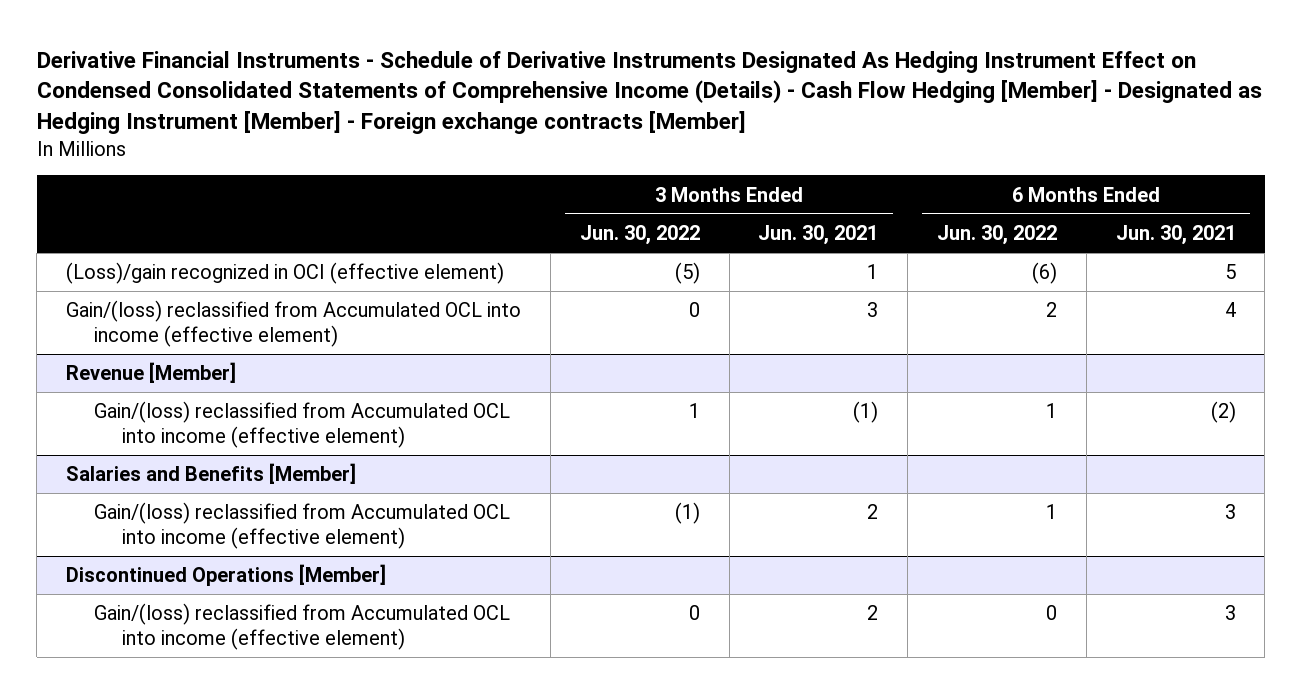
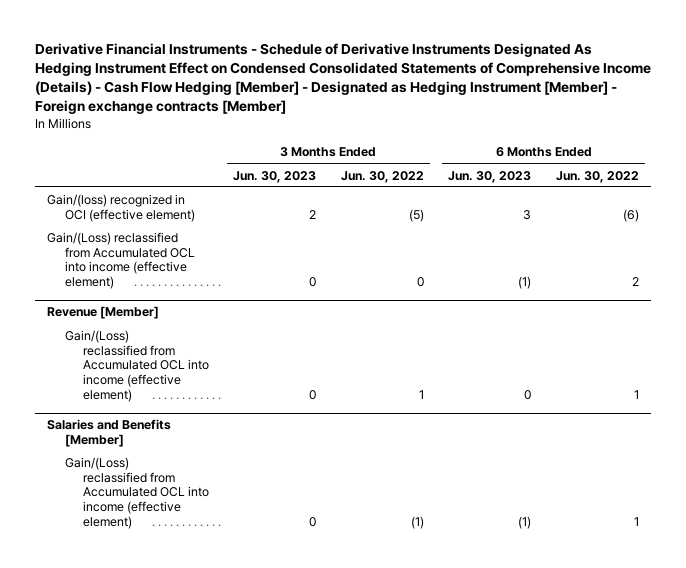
- | 3 Months Ended Jun. 30, 2022 | 3 Months Ended Jun. 30, 2021 | 6 Months Ended Jun. 30, 2022 | 6 Months Ended Jun. 30, 2021
+ | 3 Months Ended Jun. 30, 2023 | 3 Months Ended Jun. 30, 2022 | 6 Months Ended Jun. 30, 2023 | 6 Months Ended Jun. 30, 2022
- (Loss)/gain recognized in OCI (effective element) | (5) | 1 | (6) | 5
- Gain/(loss) reclassified from Accumulated OCL into income (effective element) | 0 | 3 | 2 | 4
+ Gain/(loss) recognized in OCI (effective element) | 2 | (5) | 3 | (6)
+ Gain/(Loss) reclassified from Accumulated OCL into income (effective element) | 0 | 0 | (1) | 2
@ Revenue [Member]
- Gain/(loss) reclassified from Accumulated OCL into income (effective element) | 1 | (1) | 1 | (2)
+ Gain/(Loss) reclassified from Accumulated OCL into income (effective element) | 0 | 1 | 0 | 1
@ Salaries and Benefits [Member]
- Gain/(loss) reclassified from Accumulated OCL into income (effective element) | (1) | 2 | 1 | 3
- Discontinued Operations [Member]
- Gain/(loss) reclassified from Accumulated OCL into income (effective element) | 0 | 2 | 0 | 3
@ Salaries and Benefits [Member]
+ Gain/(Loss) reclassified from Accumulated OCL into income (effective element) | 0 | (1) | (1) | 1

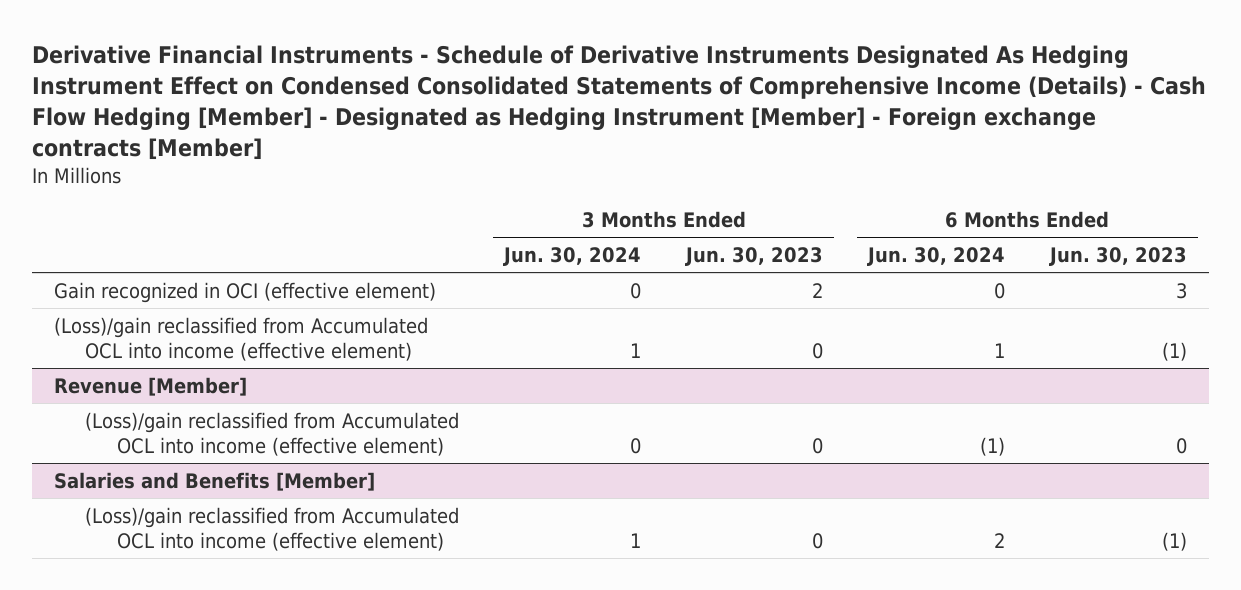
- | 3 Months Ended Jun. 30, 2023 | 3 Months Ended Jun. 30, 2022 | 6 Months Ended Jun. 30, 2023 | 6 Months Ended Jun. 30, 2022
+ | 3 Months Ended Jun. 30, 2024 | 3 Months Ended Jun. 30, 2023 | 6 Months Ended Jun. 30, 2024 | 6 Months Ended Jun. 30, 2023
- Gain/(loss) recognized in OCI (effective element) | 2 | (5) | 3 | (6)
- Gain/(Loss) reclassified from Accumulated OCL into income (effective element) | 0 | 0 | (1) | 2
+ Gain recognized in OCI (effective element) | 0 | 2 | 0 | 3
+ (Loss)/gain reclassified from Accumulated OCL into income (effective element) | 1 | 0 | 1 | (1)
@ Revenue [Member]
- Gain/(Loss) reclassified from Accumulated OCL into income (effective element) | 0 | 1 | 0 | 1
+ (Loss)/gain reclassified from Accumulated OCL into income (effective element) | 0 | 0 | (1) | 0
@ Salaries and Benefits [Member]
- Gain/(Loss) reclassified from Accumulated OCL into income (effective element) | 0 | (1) | (1) | 1
+ (Loss)/gain reclassified from Accumulated OCL into income (effective element) | 1 | 0 | 2 | (1)

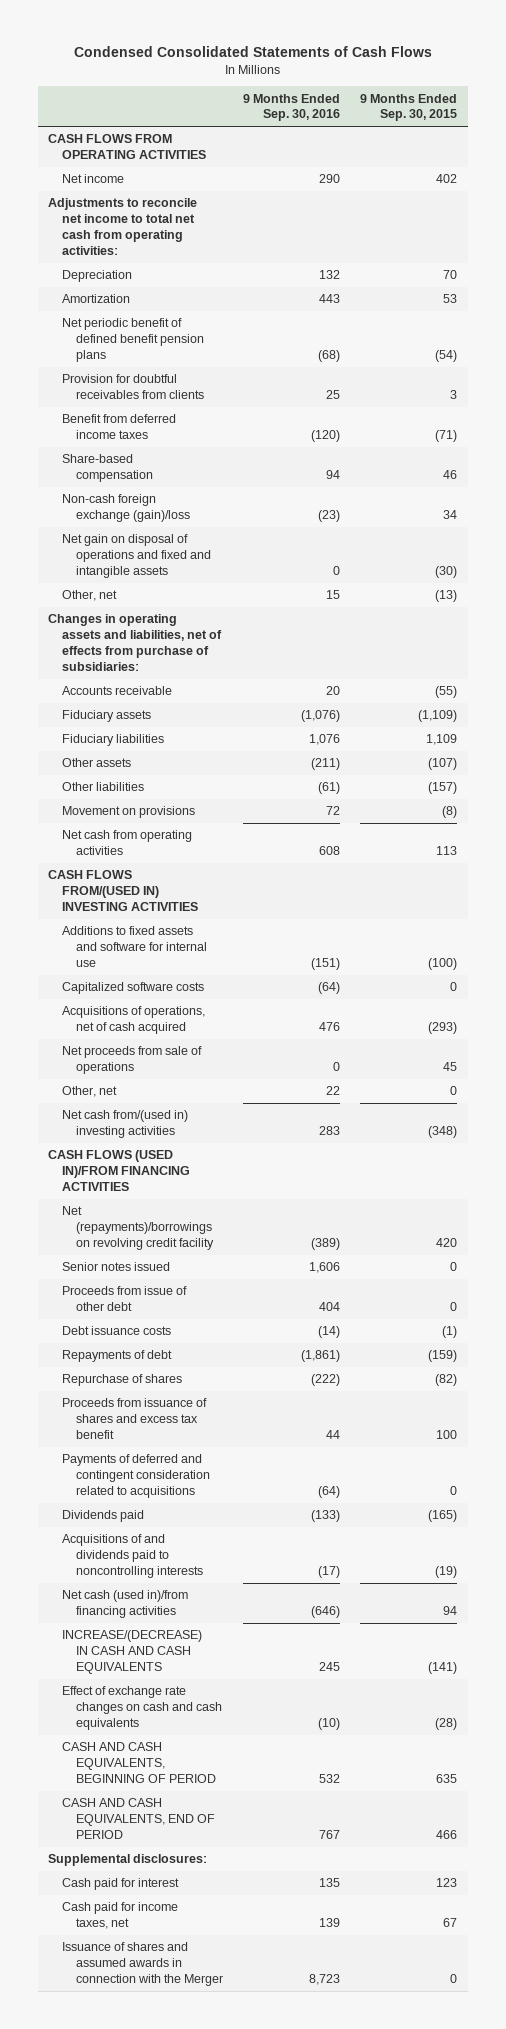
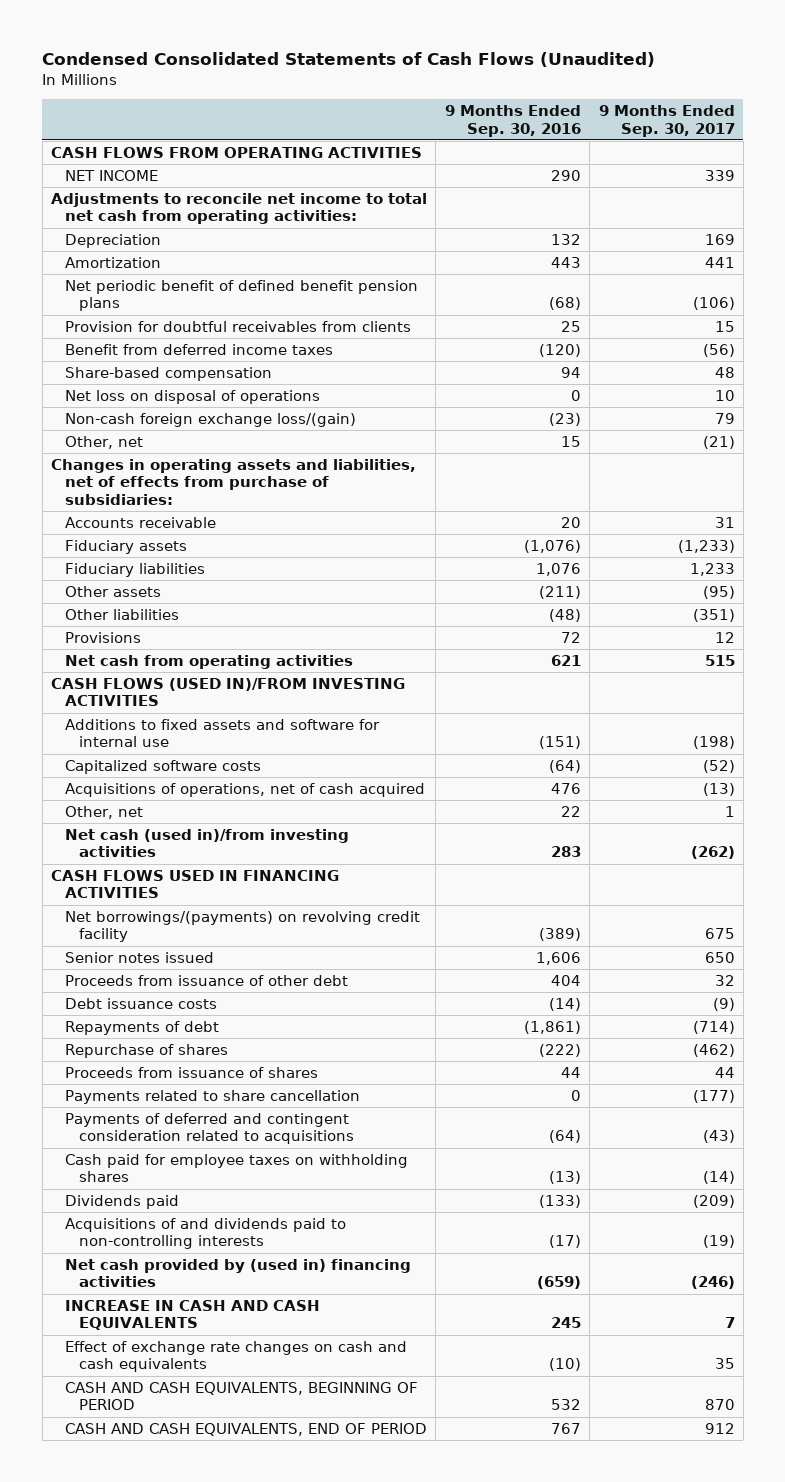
- Condensed Consolidated Statements of Cash Flows
+ Condensed Consolidated Statements of Cash Flows (Unaudited)
- | 9 Months Ended Sep. 30, 2016 | 9 Months Ended Sep. 30, 2015
+ | 9 Months Ended Sep. 30, 2016 | 9 Months Ended Sep. 30, 2017
- Net income | 290 | 402
+ NET INCOME | 290 | 339
- Non-cash foreign exchange (gain)/loss | (23) | 34
- Net gain on disposal of operations and fixed and intangible assets | 0 | (30)
+ Net loss on disposal of operations | 0 | 10
+ Non-cash foreign exchange loss/(gain) | (23) | 79
- Other liabilities | (61) | (157)
- Movement on provisions | 72 | (8)
- Net cash from operating activities | 608 | 113
- CASH FLOWS FROM/(USED IN) INVESTING ACTIVITIES
+ Other liabilities | (48) | (351)
+ Provisions | 72 | 12
+ Net cash from operating activities | 621 | 515
+ CASH FLOWS (USED IN)/FROM INVESTING ACTIVITIES
- Net proceeds from sale of operations | 0 | 45
- Net cash from/(used in) investing activities | 283 | (348)
- CASH FLOWS (USED IN)/FROM FINANCING ACTIVITIES
- Net (repayments)/borrowings on revolving credit facility | (389) | 420
+ Net cash (used in)/from investing activities | 283 | (262)
+ CASH FLOWS USED IN FINANCING ACTIVITIES
+ Net borrowings/(payments) on revolving credit facility | (389) | 675
- Proceeds from issue of other debt | 404 | 0
+ Proceeds from issuance of other debt | 404 | 32
- Proceeds from issuance of shares and excess tax benefit | 44 | 100
+ Proceeds from issuance of shares | 44 | 44
+ Payments related to share cancellation | 0 | (177)
+ Cash paid for employee taxes on withholding shares | (13) | (14)
- Acquisitions of and dividends paid to noncontrolling interests | (17) | (19)
- Net cash (used in)/from financing activities | (646) | 94
- INCREASE/(DECREASE) IN CASH AND CASH EQUIVALENTS | 245 | (141)
+ Acquisitions of and dividends paid to non-controlling interests | (17) | (19)
+ Net cash provided by (used in) financing activities | (659) | (246)
+ INCREASE IN CASH AND CASH EQUIVALENTS | 245 | 7
- Supplemental disclosures:
- Cash paid for interest | 135 | 123
- Cash paid for income taxes, net | 139 | 67
- Issuance of shares and assumed awards in connection with the Merger | 8,723 | 0

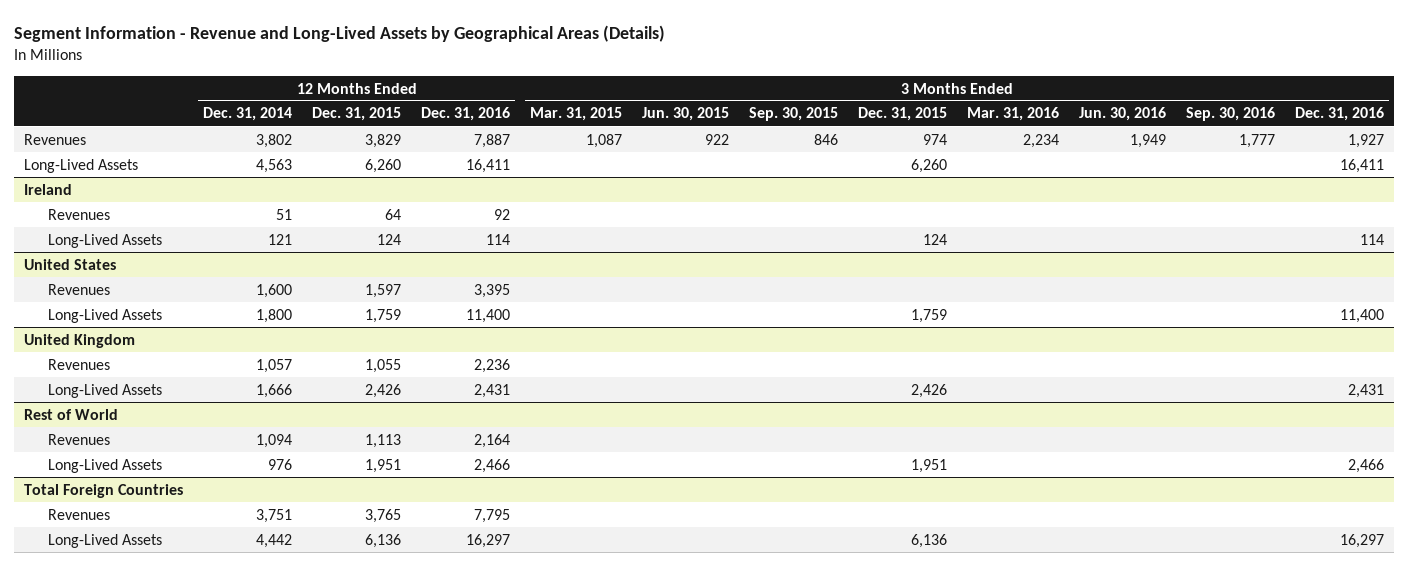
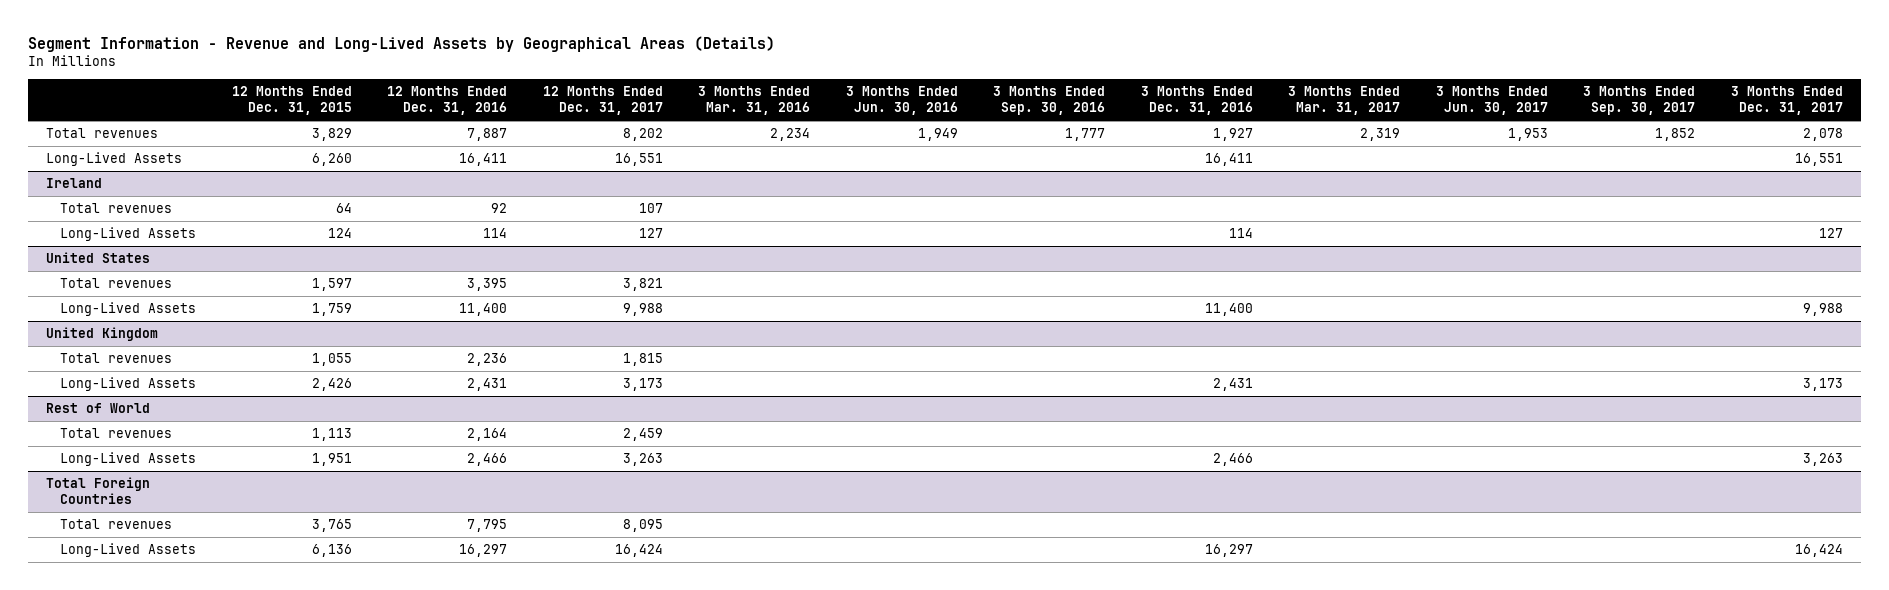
- | 12 Months Ended Dec. 31, 2014 | 12 Months Ended Dec. 31, 2015 | 12 Months Ended Dec. 31, 2016 | 3 Months Ended Mar. 31, 2015 | 3 Months Ended Jun. 30, 2015 | 3 Months Ended Sep. 30, 2015 | 3 Months Ended Dec. 31, 2015 | 3 Months Ended Mar. 31, 2016 | 3 Months Ended Jun. 30, 2016 | 3 Months Ended Sep. 30, 2016 | 3 Months Ended Dec. 31, 2016
+ | 12 Months Ended Dec. 31, 2015 | 12 Months Ended Dec. 31, 2016 | 12 Months Ended Dec. 31, 2017 | 3 Months Ended Mar. 31, 2016 | 3 Months Ended Jun. 30, 2016 | 3 Months Ended Sep. 30, 2016 | 3 Months Ended Dec. 31, 2016 | 3 Months Ended Mar. 31, 2017 | 3 Months Ended Jun. 30, 2017 | 3 Months Ended Sep. 30, 2017 | 3 Months Ended Dec. 31, 2017
- Revenues | 3,802 | 3,829 | 7,887 | 1,087 | 922 | 846 | 974 | 2,234 | 1,949 | 1,777 | 1,927
+ Total revenues | 3,829 | 7,887 | 8,202 | 2,234 | 1,949 | 1,777 | 1,927 | 2,319 | 1,953 | 1,852 | 2,078
@ Ireland
- Revenues | 51 | 64 | 92 | | | | | | | |
+ Total revenues | 64 | 92 | 107 | | | | | | | |
@ United States
- Revenues | 1,600 | 1,597 | 3,395 | | | | | | | |
+ Total revenues | 1,597 | 3,395 | 3,821 | | | | | | | |
@ United Kingdom
- Revenues | 1,057 | 1,055 | 2,236 | | | | | | | |
+ Total revenues | 1,055 | 2,236 | 1,815 | | | | | | | |
@ Rest of World
- Revenues | 1,094 | 1,113 | 2,164 | | | | | | | |
+ Total revenues | 1,113 | 2,164 | 2,459 | | | | | | | |
@ Total Foreign Countries
- Revenues | 3,751 | 3,765 | 7,795 | | | | | | | |
+ Total revenues | 3,765 | 7,795 | 8,095 | | | | | | | |

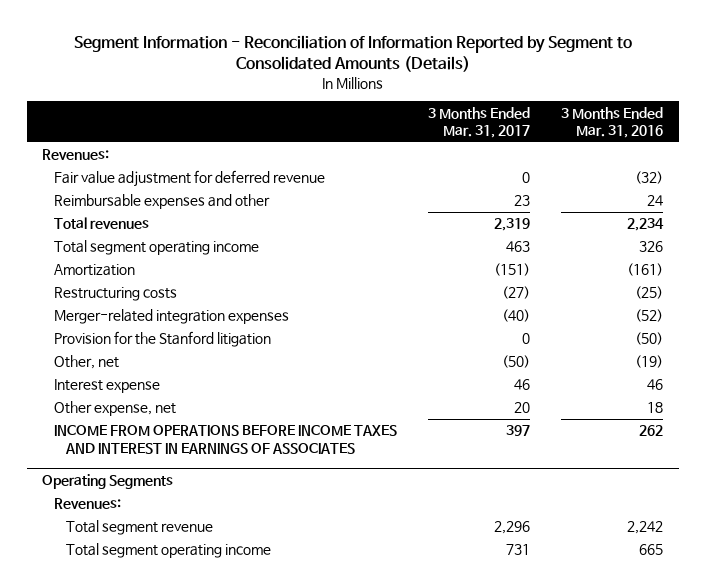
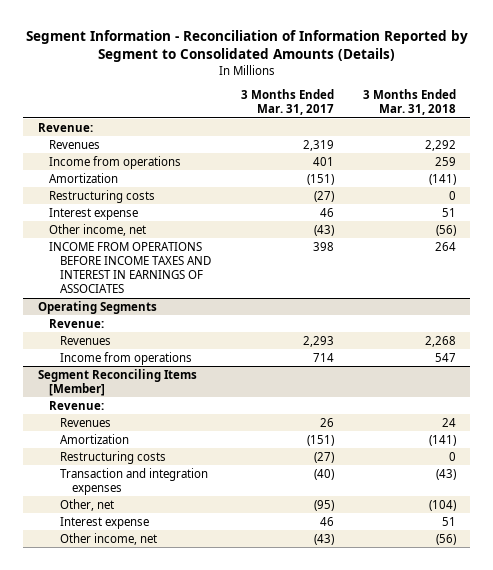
- | 3 Months Ended Mar. 31, 2017 | 3 Months Ended Mar. 31, 2016
+ | 3 Months Ended Mar. 31, 2017 | 3 Months Ended Mar. 31, 2018
- Revenues:
- Fair value adjustment for deferred revenue | 0 | (32)
- Reimbursable expenses and other | 23 | 24
- Total revenues | 2,319 | 2,234
- Total segment operating income | 463 | 326
+ Revenue:
+ Revenues | 2,319 | 2,292
+ Income from operations | 401 | 259
- Merger-related integration expenses | (40) | (52)
- Provision for the Stanford litigation | 0 | (50)
- Other, net | (50) | (19)
- Other expense, net | 20 | 18
- INCOME FROM OPERATIONS BEFORE INCOME TAXES AND INTEREST IN EARNINGS OF ASSOCIATES | 397 | 262
+ Other income, net | (43) | (56)
+ INCOME FROM OPERATIONS BEFORE INCOME TAXES AND INTEREST IN EARNINGS OF ASSOCIATES | 398 | 264
@ Operating Segments
- Revenues:
- Total segment revenue | 2,296 | 2,242
- Total segment operating income | 731 | 665
+ Revenue:
+ Revenues | 2,293 | 2,268
+ Income from operations | 714 | 547
+ Segment Reconciling Items [Member]
+ Revenue:
+ Revenues | 26 | 24
+ Amortization | (151) | (141)
+ Restructuring costs | (27) | 0
+ Transaction and integration expenses | (40) | (43)
+ Other, net | (95) | (104)
+ Interest expense | 46 | 51
+ Other income, net | (43) | (56)

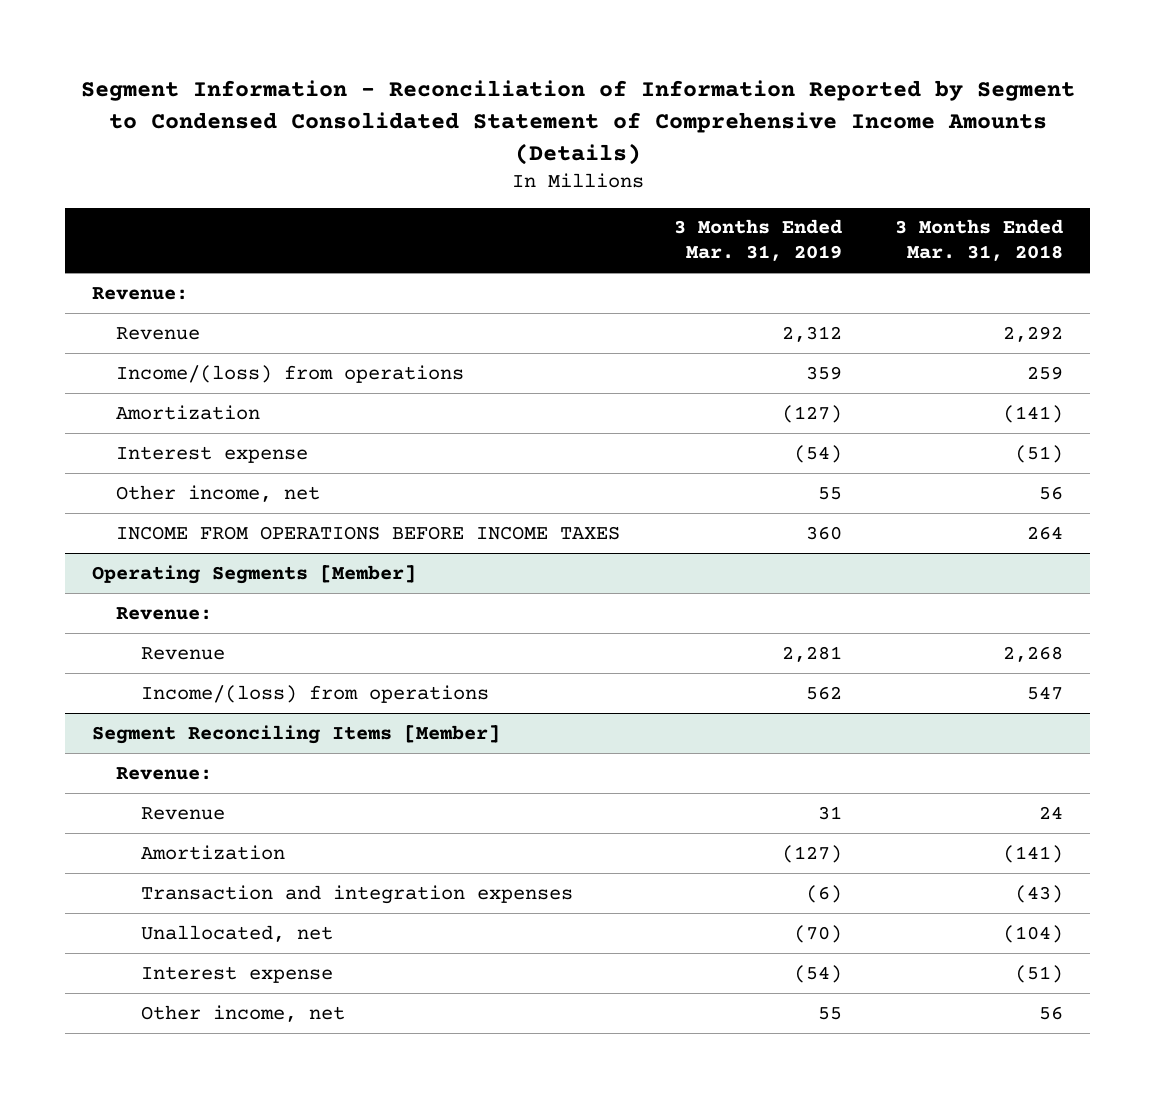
- Segment Information - Reconciliation of Information Reported by Segment to Consolidated Amounts (Details)
+ Segment Information - Reconciliation of Information Reported by Segment to Condensed Consolidated Statement of Comprehensive Income Amounts (Details)
- | 3 Months Ended Mar. 31, 2017 | 3 Months Ended Mar. 31, 2018
+ | 3 Months Ended Mar. 31, 2019 | 3 Months Ended Mar. 31, 2018
- Revenues | 2,319 | 2,292
- Income from operations | 401 | 259
+ Revenue | 2,312 | 2,292
+ Income/(loss) from operations | 359 | 259
- Restructuring costs | (27) | 0
- Interest expense | 46 | 51
- Other income, net | (43) | (56)
- INCOME FROM OPERATIONS BEFORE INCOME TAXES AND INTEREST IN EARNINGS OF ASSOCIATES | 398 | 264
- Operating Segments
+ Interest expense | (54) | (51)
+ Other income, net | 55 | 56
+ INCOME FROM OPERATIONS BEFORE INCOME TAXES | 360 | 264
+ Operating Segments [Member]
- Revenues | 2,293 | 2,268
- Income from operations | 714 | 547
+ Revenue | 2,281 | 2,268
+ Income/(loss) from operations | 562 | 547
@ Segment Reconciling Items [Member]
- Revenues | 26 | 24
+ Revenue | 31 | 24
- Restructuring costs | (27) | 0
- Other, net | (95) | (104)
- Interest expense | 46 | 51
- Other income, net | (43) | (56)
+ Unallocated, net | (70) | (104)
+ Interest expense | (54) | (51)
+ Other income, net | 55 | 56

